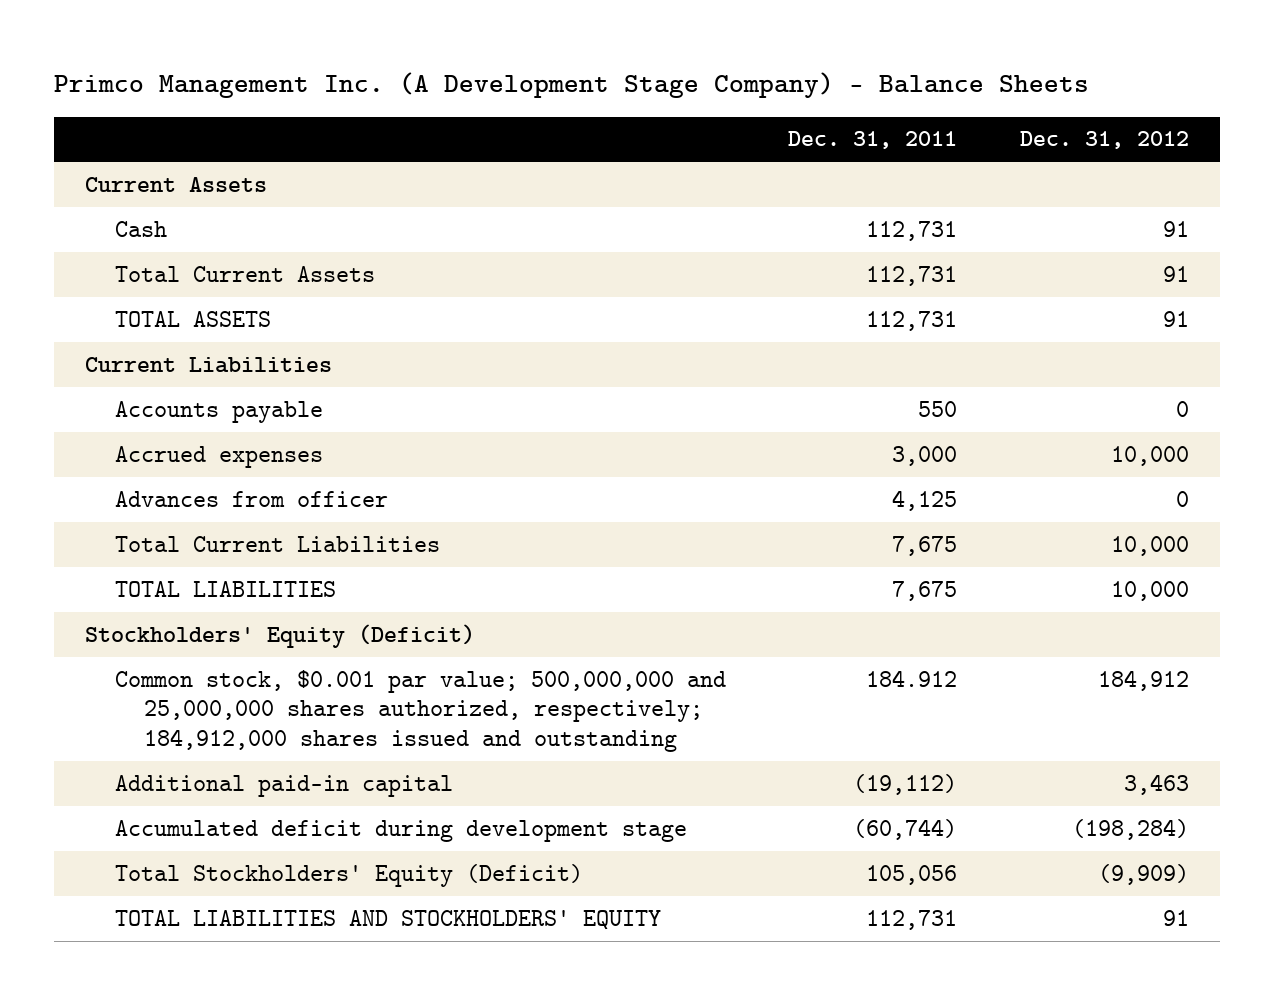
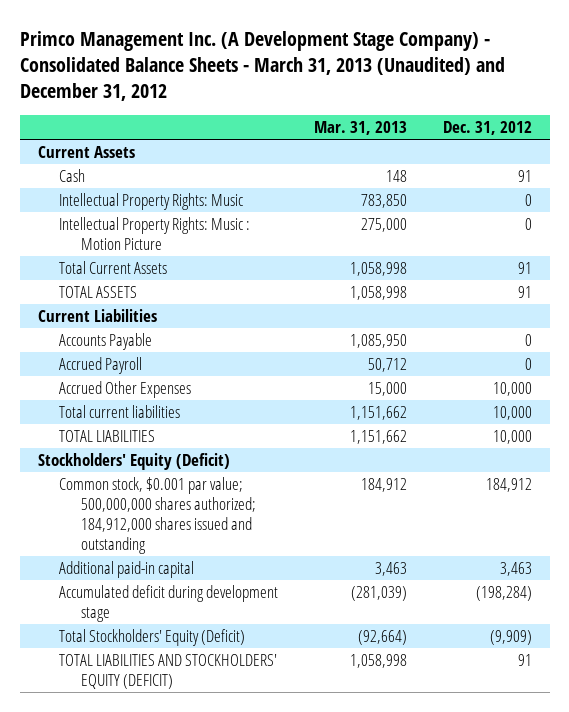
- Primco Management Inc. (A Development Stage Company) - Balance Sheets
+ Primco Management Inc. (A Development Stage Company) - Consolidated Balance Sheets - March 31, 2013 (Unaudited) and December 31, 2012
- | Dec. 31, 2011 | Dec. 31, 2012
+ | Mar. 31, 2013 | Dec. 31, 2012
+ Intellectual Property Rights: Music | 783,850 | 0
+ Intellectual Property Rights: Music : Motion Picture | 275,000 | 0
- Accounts payable | 550 | 0
- Accrued expenses | 3,000 | 10,000
- Advances from officer | 4,125 | 0
- Total Current Liabilities | 7,675 | 10,000
+ Accounts Payable | 1,085,950 | 0
+ Accrued Payroll | 50,712 | 0
+ Accrued Other Expenses | 15,000 | 10,000
+ Total current liabilities | 1,151,662 | 10,000
- Common stock, $0.001 par value; 500,000,000 and 25,000,000 shares authorized, respectively; 184,912,000 shares issued and outstanding | 184.912 | 184,912
+ Common stock, $0.001 par value; 500,000,000 shares authorized; 184,912,000 shares issued and outstanding | 184,912 | 184,912
- TOTAL LIABILITIES AND STOCKHOLDERS' EQUITY | 112,731 | 91
+ TOTAL LIABILITIES AND STOCKHOLDERS' EQUITY (DEFICIT) | 1,058,998 | 91

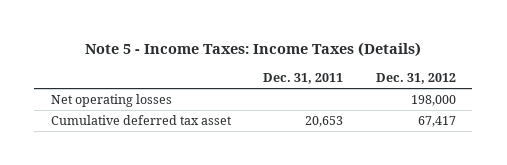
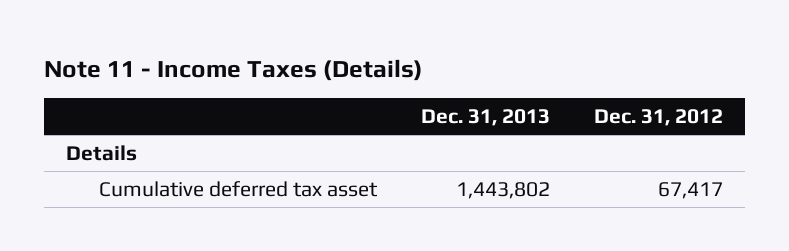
- Note 5 - Income Taxes: Income Taxes (Details)
+ Note 11 - Income Taxes (Details)
- | Dec. 31, 2011 | Dec. 31, 2012
+ | Dec. 31, 2013 | Dec. 31, 2012
- Net operating losses | | 198,000
+ Details

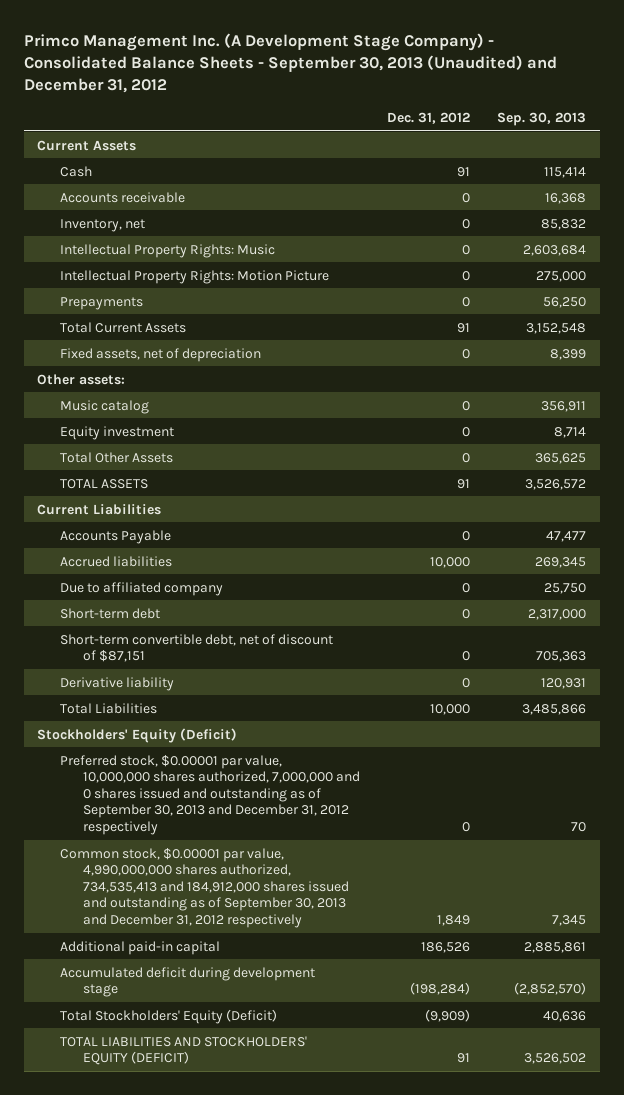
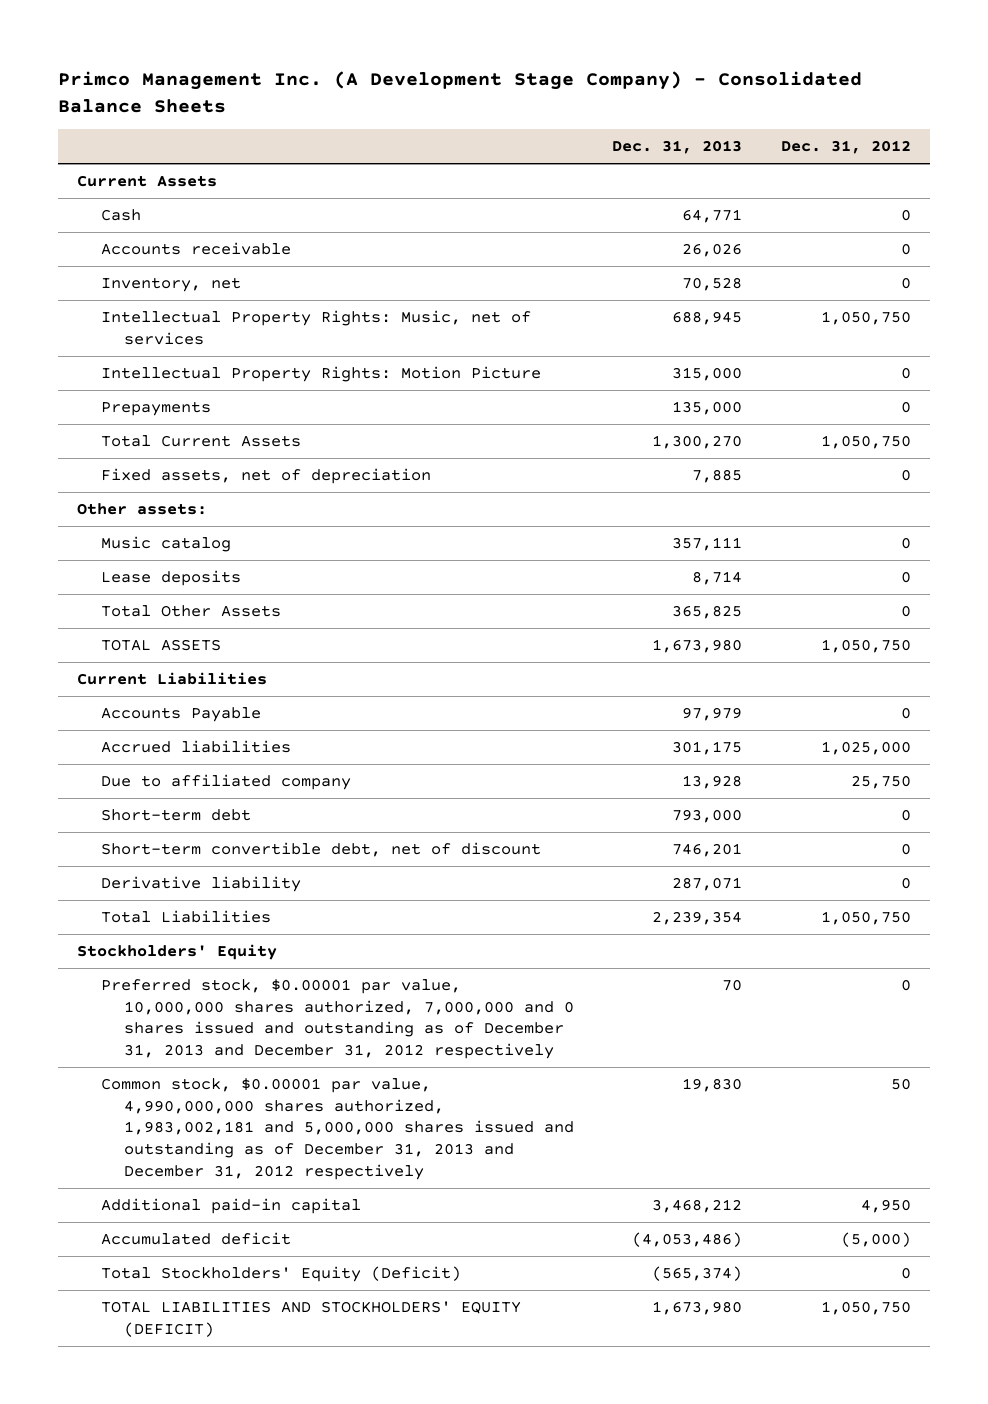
- Primco Management Inc. (A Development Stage Company) - Consolidated Balance Sheets - September 30, 2013 (Unaudited) and December 31, 2012
+ Primco Management Inc. (A Development Stage Company) - Consolidated Balance Sheets
- | Dec. 31, 2012 | Sep. 30, 2013
+ | Dec. 31, 2013 | Dec. 31, 2012
- Cash | 91 | 115,414
+ Cash | 64,771 | 0
- Intellectual Property Rights: Music | 0 | 2,603,684
+ Intellectual Property Rights: Music, net of services | 688,945 | 1,050,750
- Total Current Assets | 91 | 3,152,548
+ Total Current Assets | 1,300,270 | 1,050,750
- Equity investment | 0 | 8,714
+ Lease deposits | 8,714 | 0
- TOTAL ASSETS | 91 | 3,526,572
+ TOTAL ASSETS | 1,673,980 | 1,050,750
- Accrued liabilities | 10,000 | 269,345
- Due to affiliated company | 0 | 25,750
+ Accrued liabilities | 301,175 | 1,025,000
+ Due to affiliated company | 13,928 | 25,750
- Short-term convertible debt, net of discount of $87,151 | 0 | 705,363
+ Short-term convertible debt, net of discount | 746,201 | 0
- Total Liabilities | 10,000 | 3,485,866
- Stockholders' Equity (Deficit)
- Preferred stock, $0.00001 par value, 10,000,000 shares authorized, 7,000,000 and 0 shares issued and outstanding as of September 30, 2013 and December 31, 2012 respectively | 0 | 70
- Common stock, $0.00001 par value, 4,990,000,000 shares authorized, 734,535,413 and 184,912,000 shares issued and outstanding as of September 30, 2013 and December 31, 2012 respectively | 1,849 | 7,345
- Additional paid-in capital | 186,526 | 2,885,861
- Accumulated deficit during development stage | (198,284) | (2,852,570)
- Total Stockholders' Equity (Deficit) | (9,909) | 40,636
- TOTAL LIABILITIES AND STOCKHOLDERS' EQUITY (DEFICIT) | 91 | 3,526,502
+ Total Liabilities | 2,239,354 | 1,050,750
+ Stockholders' Equity
+ Preferred stock, $0.00001 par value, 10,000,000 shares authorized, 7,000,000 and 0 shares issued and outstanding as of December 31, 2013 and December 31, 2012 respectively | 70 | 0
+ Common stock, $0.00001 par value, 4,990,000,000 shares authorized, 1,983,002,181 and 5,000,000 shares issued and outstanding as of December 31, 2013 and December 31, 2012 respectively | 19,830 | 50
+ Additional paid-in capital | 3,468,212 | 4,950
+ Accumulated deficit | (4,053,486) | (5,000)
+ Total Stockholders' Equity (Deficit) | (565,374) | 0
+ TOTAL LIABILITIES AND STOCKHOLDERS' EQUITY (DEFICIT) | 1,673,980 | 1,050,750

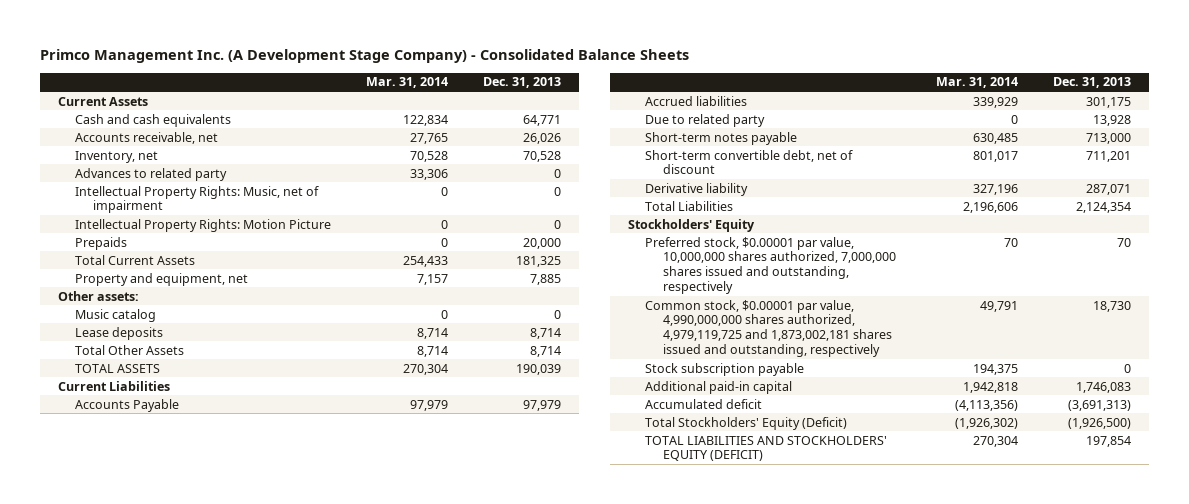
- | Dec. 31, 2013 | Dec. 31, 2012
+ | Mar. 31, 2014 | Dec. 31, 2013
- Cash | 64,771 | 0
- Accounts receivable | 26,026 | 0
+ Cash and cash equivalents | 122,834 | 64,771
+ Accounts receivable, net | 27,765 | 26,026
- Intellectual Property Rights: Music, net of services | 688,945 | 1,050,750
- Intellectual Property Rights: Motion Picture | 315,000 | 0
- Prepayments | 135,000 | 0
- Total Current Assets | 1,300,270 | 1,050,750
- Fixed assets, net of depreciation | 7,885 | 0
+ Advances to related party | 33,306 | 0
+ Intellectual Property Rights: Music, net of impairment | 0 | 0
+ Intellectual Property Rights: Motion Picture | 0 | 0
+ Prepaids | 0 | 20,000
+ Total Current Assets | 254,433 | 181,325
+ Property and equipment, net | 7,157 | 7,885
- Music catalog | 357,111 | 0
+ Music catalog | 0 | 0
- Total Other Assets | 365,825 | 0
- TOTAL ASSETS | 1,673,980 | 1,050,750
+ Total Other Assets | 8,714 | 8,714
+ TOTAL ASSETS | 270,304 | 190,039
- Due to affiliated company | 13,928 | 25,750
- Short-term debt | 793,000 | 0
- Short-term convertible debt, net of discount | 746,201 | 0
+ Due to related party | 0 | 13,928
+ Short-term notes payable | 630,485 | 713,000
+ Short-term convertible debt, net of discount | 801,017 | 711,201
- Total Liabilities | 2,239,354 | 1,050,750
+ Total Liabilities | 2,196,606 | 2,124,354
- Preferred stock, $0.00001 par value, 10,000,000 shares authorized, 7,000,000 and 0 shares issued and outstanding as of December 31, 2013 and December 31, 2012 respectively | 70 | 0
- Common stock, $0.00001 par value, 4,990,000,000 shares authorized, 1,983,002,181 and 5,000,000 shares issued and outstanding as of December 31, 2013 and December 31, 2012 respectively | 19,830 | 50
- Additional paid-in capital | 3,468,212 | 4,950
- Accumulated deficit | (4,053,486) | (5,000)
- Total Stockholders' Equity (Deficit) | (565,374) | 0
- TOTAL LIABILITIES AND STOCKHOLDERS' EQUITY (DEFICIT) | 1,673,980 | 1,050,750
+ Preferred stock, $0.00001 par value, 10,000,000 shares authorized, 7,000,000 shares issued and outstanding, respectively | 70 | 70
+ Common stock, $0.00001 par value, 4,990,000,000 shares authorized, 4,979,119,725 and 1,873,002,181 shares issued and outstanding, respectively | 49,791 | 18,730
+ Stock subscription payable | 194,375 | 0
+ Additional paid-in capital | 1,942,818 | 1,746,083
+ Accumulated deficit | (4,113,356) | (3,691,313)
+ Total Stockholders' Equity (Deficit) | (1,926,302) | (1,926,500)
+ TOTAL LIABILITIES AND STOCKHOLDERS' EQUITY (DEFICIT) | 270,304 | 197,854

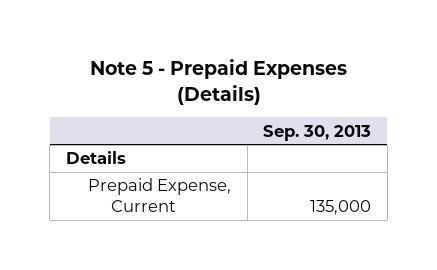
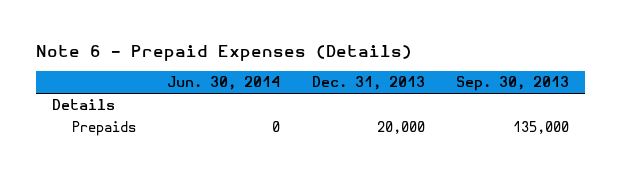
- Note 5 - Prepaid Expenses (Details)
+ Note 6 - Prepaid Expenses (Details)
- | Sep. 30, 2013
+ | Jun. 30, 2014 | Dec. 31, 2013 | Sep. 30, 2013
- Prepaid Expense, Current | 135,000
+ Prepaids | 0 | 20,000 | 135,000

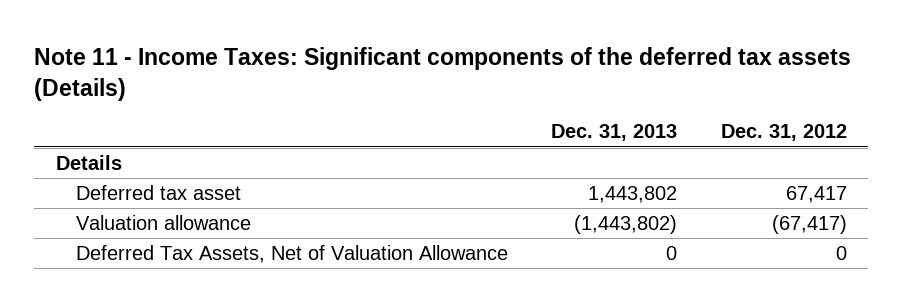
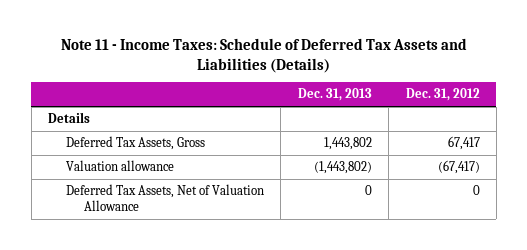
- Note 11 - Income Taxes: Significant components of the deferred tax assets (Details)
+ Note 11 - Income Taxes: Schedule of Deferred Tax Assets and Liabilities (Details)
- Deferred tax asset | 1,443,802 | 67,417
+ Deferred Tax Assets, Gross | 1,443,802 | 67,417

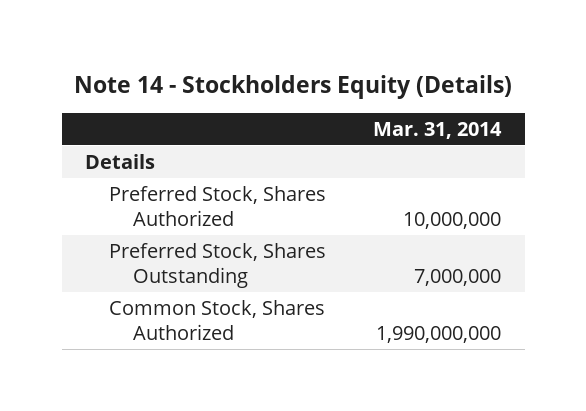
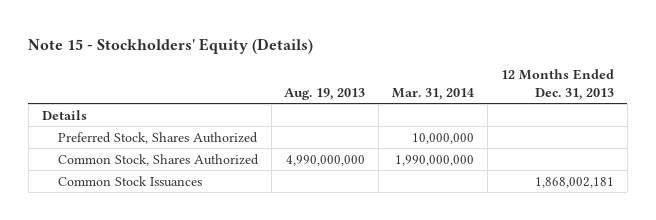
- Note 14 - Stockholders Equity (Details)
+ Note 15 - Stockholders' Equity (Details)
- | Mar. 31, 2014
+ | Aug. 19, 2013 | Mar. 31, 2014 | 12 Months Ended Dec. 31, 2013
- Preferred Stock, Shares Outstanding | 7,000,000
+ Common Stock Issuances | | | 1,868,002,181

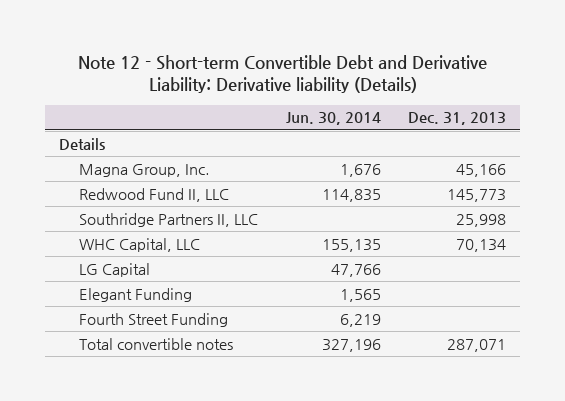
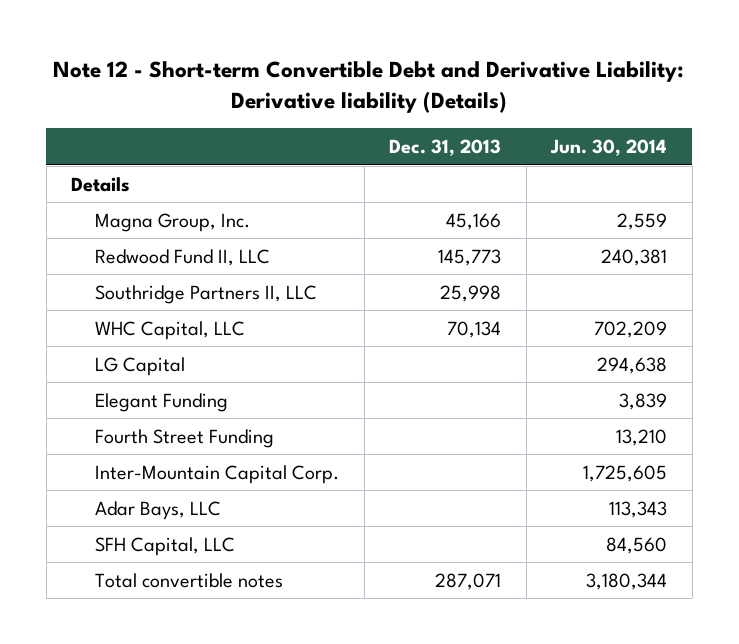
- | Jun. 30, 2014 | Dec. 31, 2013
+ | Dec. 31, 2013 | Jun. 30, 2014
- Magna Group, Inc. | 1,676 | 45,166
- Redwood Fund II, LLC | 114,835 | 145,773
+ Magna Group, Inc. | 45,166 | 2,559
+ Redwood Fund II, LLC | 145,773 | 240,381
- WHC Capital, LLC | 155,135 | 70,134
- LG Capital | 47,766 |
- Elegant Funding | 1,565 |
- Fourth Street Funding | 6,219 |
- Total convertible notes | 327,196 | 287,071
+ WHC Capital, LLC | 70,134 | 702,209
+ LG Capital | | 294,638
+ Elegant Funding | | 3,839
+ Fourth Street Funding | | 13,210
+ Inter-Mountain Capital Corp. | | 1,725,605
+ Adar Bays, LLC | | 113,343
+ SFH Capital, LLC | | 84,560
+ Total convertible notes | 287,071 | 3,180,344

